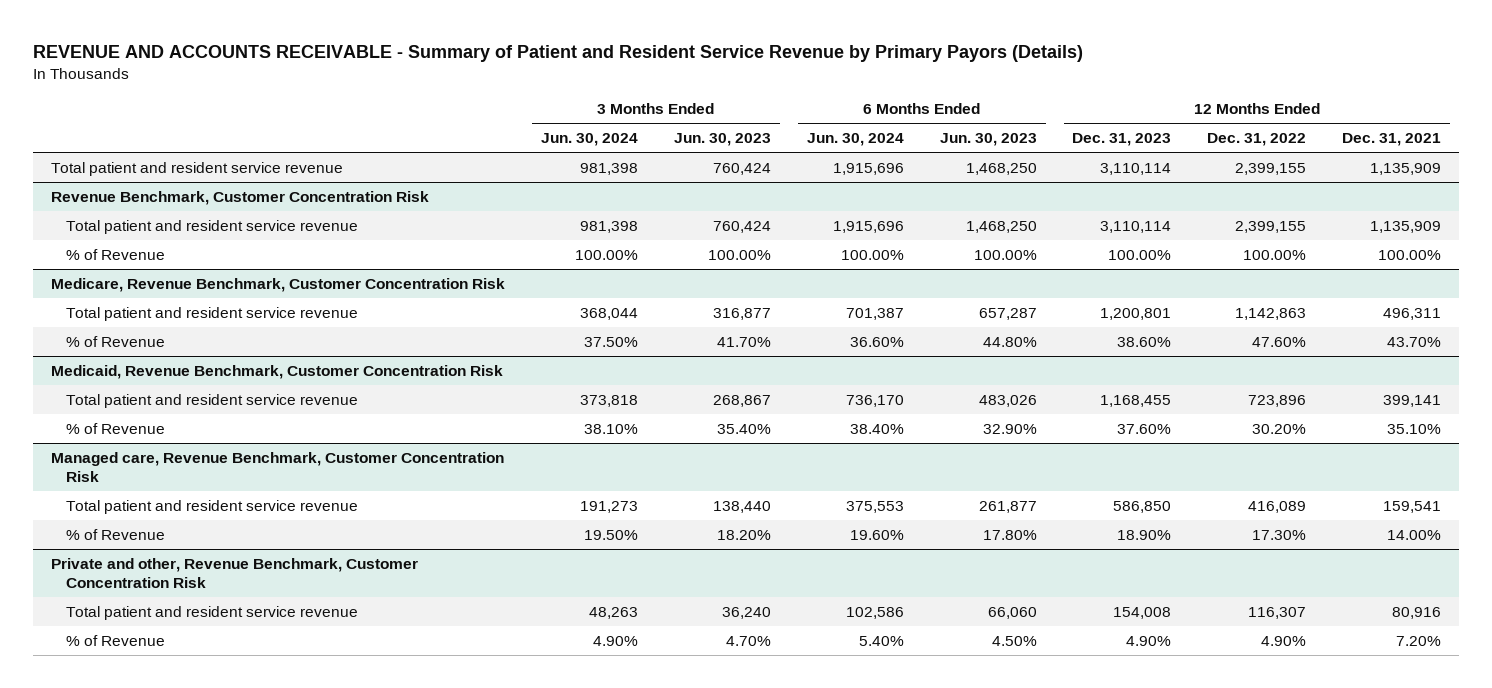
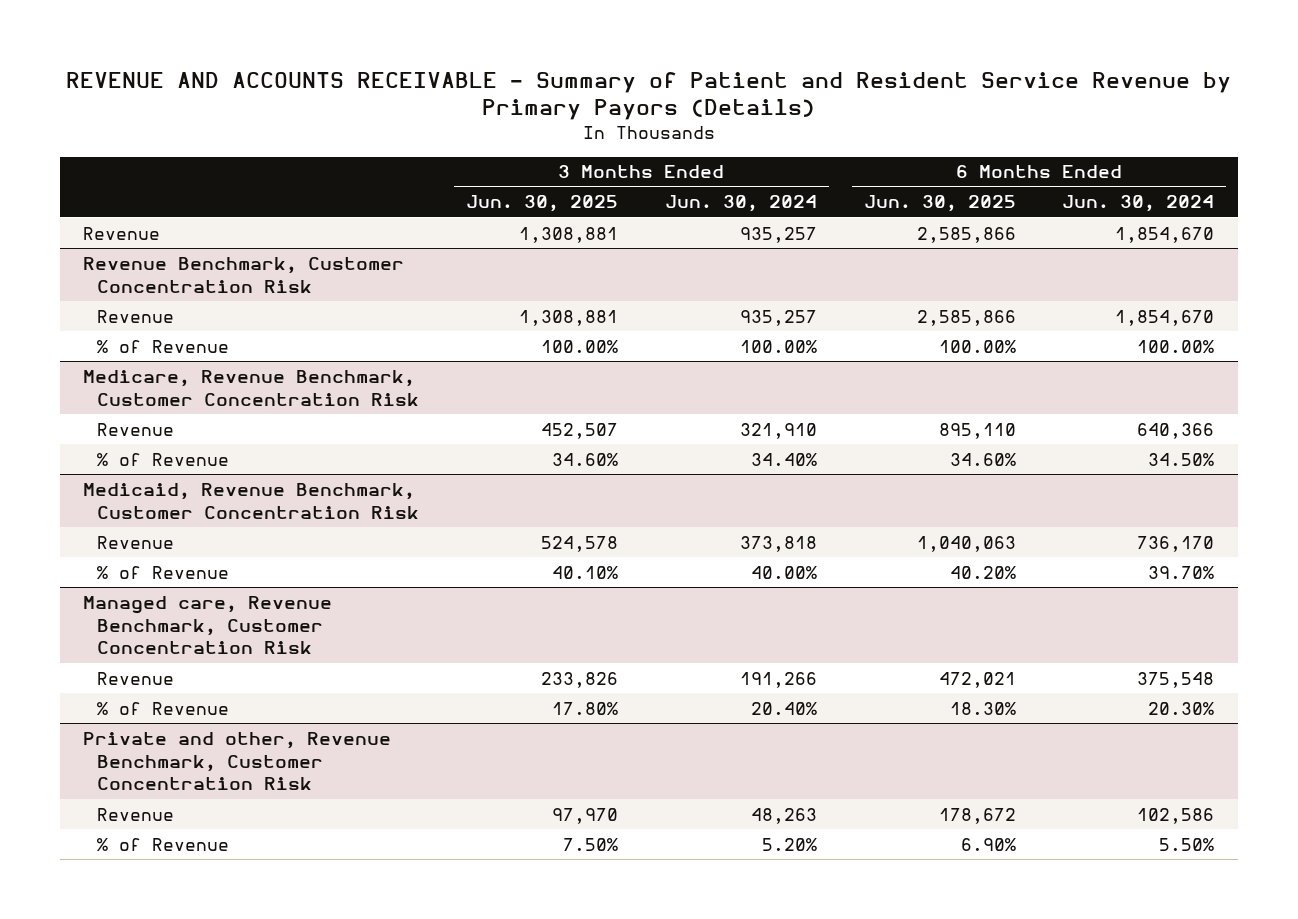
- | 3 Months Ended Jun. 30, 2024 | 3 Months Ended Jun. 30, 2023 | 6 Months Ended Jun. 30, 2024 | 6 Months Ended Jun. 30, 2023 | 12 Months Ended Dec. 31, 2023 | 12 Months Ended Dec. 31, 2022 | 12 Months Ended Dec. 31, 2021
+ | 3 Months Ended Jun. 30, 2025 | 3 Months Ended Jun. 30, 2024 | 6 Months Ended Jun. 30, 2025 | 6 Months Ended Jun. 30, 2024
- Total patient and resident service revenue | 981,398 | 760,424 | 1,915,696 | 1,468,250 | 3,110,114 | 2,399,155 | 1,135,909
+ Revenue | 1,308,881 | 935,257 | 2,585,866 | 1,854,670
@ Revenue Benchmark, Customer Concentration Risk
- Total patient and resident service revenue | 981,398 | 760,424 | 1,915,696 | 1,468,250 | 3,110,114 | 2,399,155 | 1,135,909
+ Revenue | 1,308,881 | 935,257 | 2,585,866 | 1,854,670
@ Medicare, Revenue Benchmark, Customer Concentration Risk
- Total patient and resident service revenue | 368,044 | 316,877 | 701,387 | 657,287 | 1,200,801 | 1,142,863 | 496,311
- % of Revenue | 37.50% | 41.70% | 36.60% | 44.80% | 38.60% | 47.60% | 43.70%
+ Revenue | 452,507 | 321,910 | 895,110 | 640,366
+ % of Revenue | 34.60% | 34.40% | 34.60% | 34.50%
@ Medicaid, Revenue Benchmark, Customer Concentration Risk
- Total patient and resident service revenue | 373,818 | 268,867 | 736,170 | 483,026 | 1,168,455 | 723,896 | 399,141
- % of Revenue | 38.10% | 35.40% | 38.40% | 32.90% | 37.60% | 30.20% | 35.10%
+ Revenue | 524,578 | 373,818 | 1,040,063 | 736,170
+ % of Revenue | 40.10% | 40.00% | 40.20% | 39.70%
@ Managed care, Revenue Benchmark, Customer Concentration Risk
- Total patient and resident service revenue | 191,273 | 138,440 | 375,553 | 261,877 | 586,850 | 416,089 | 159,541
- % of Revenue | 19.50% | 18.20% | 19.60% | 17.80% | 18.90% | 17.30% | 14.00%
+ Revenue | 233,826 | 191,266 | 472,021 | 375,548
+ % of Revenue | 17.80% | 20.40% | 18.30% | 20.30%
@ Private and other, Revenue Benchmark, Customer Concentration Risk
- Total patient and resident service revenue | 48,263 | 36,240 | 102,586 | 66,060 | 154,008 | 116,307 | 80,916
- % of Revenue | 4.90% | 4.70% | 5.40% | 4.50% | 4.90% | 4.90% | 7.20%
+ Revenue | 97,970 | 48,263 | 178,672 | 102,586
+ % of Revenue | 7.50% | 5.20% | 6.90% | 5.50%

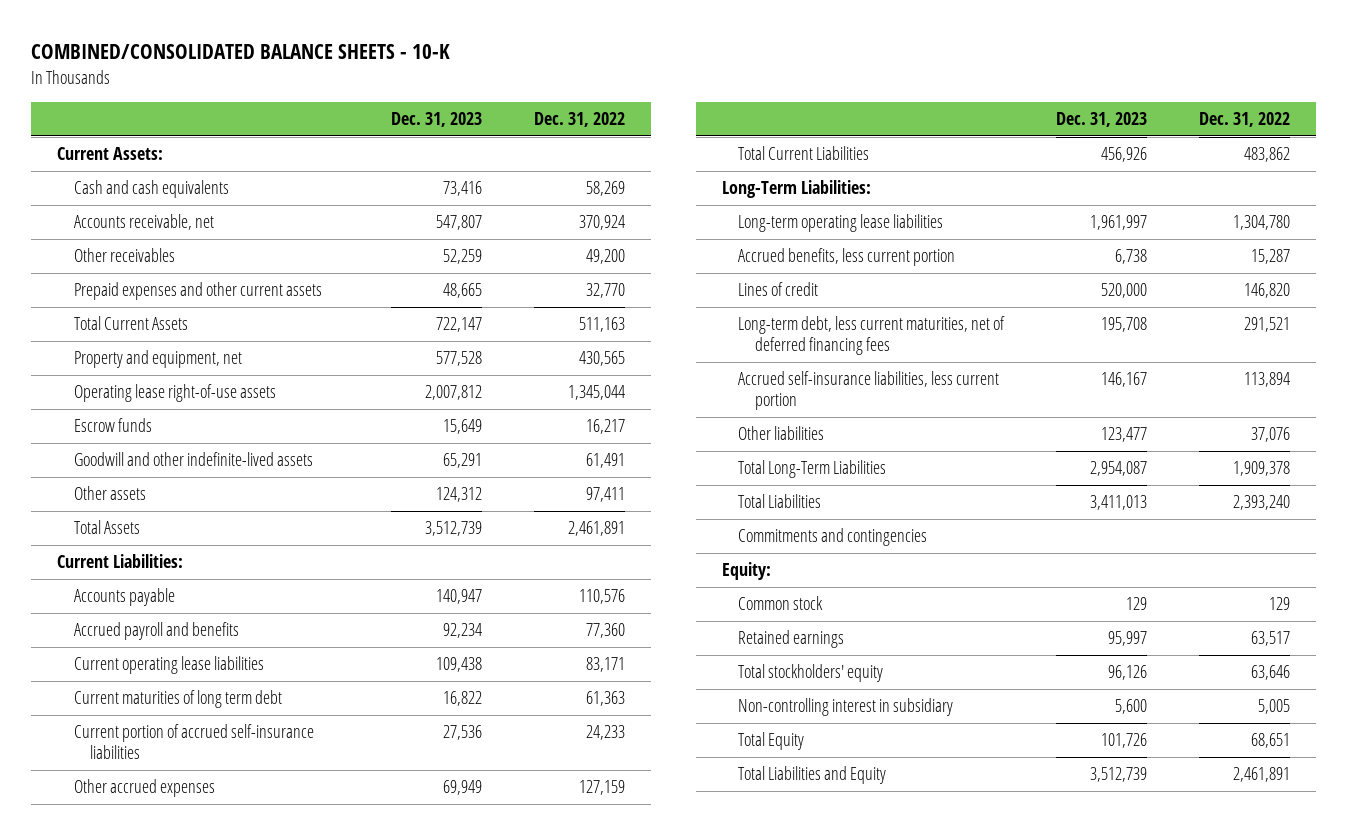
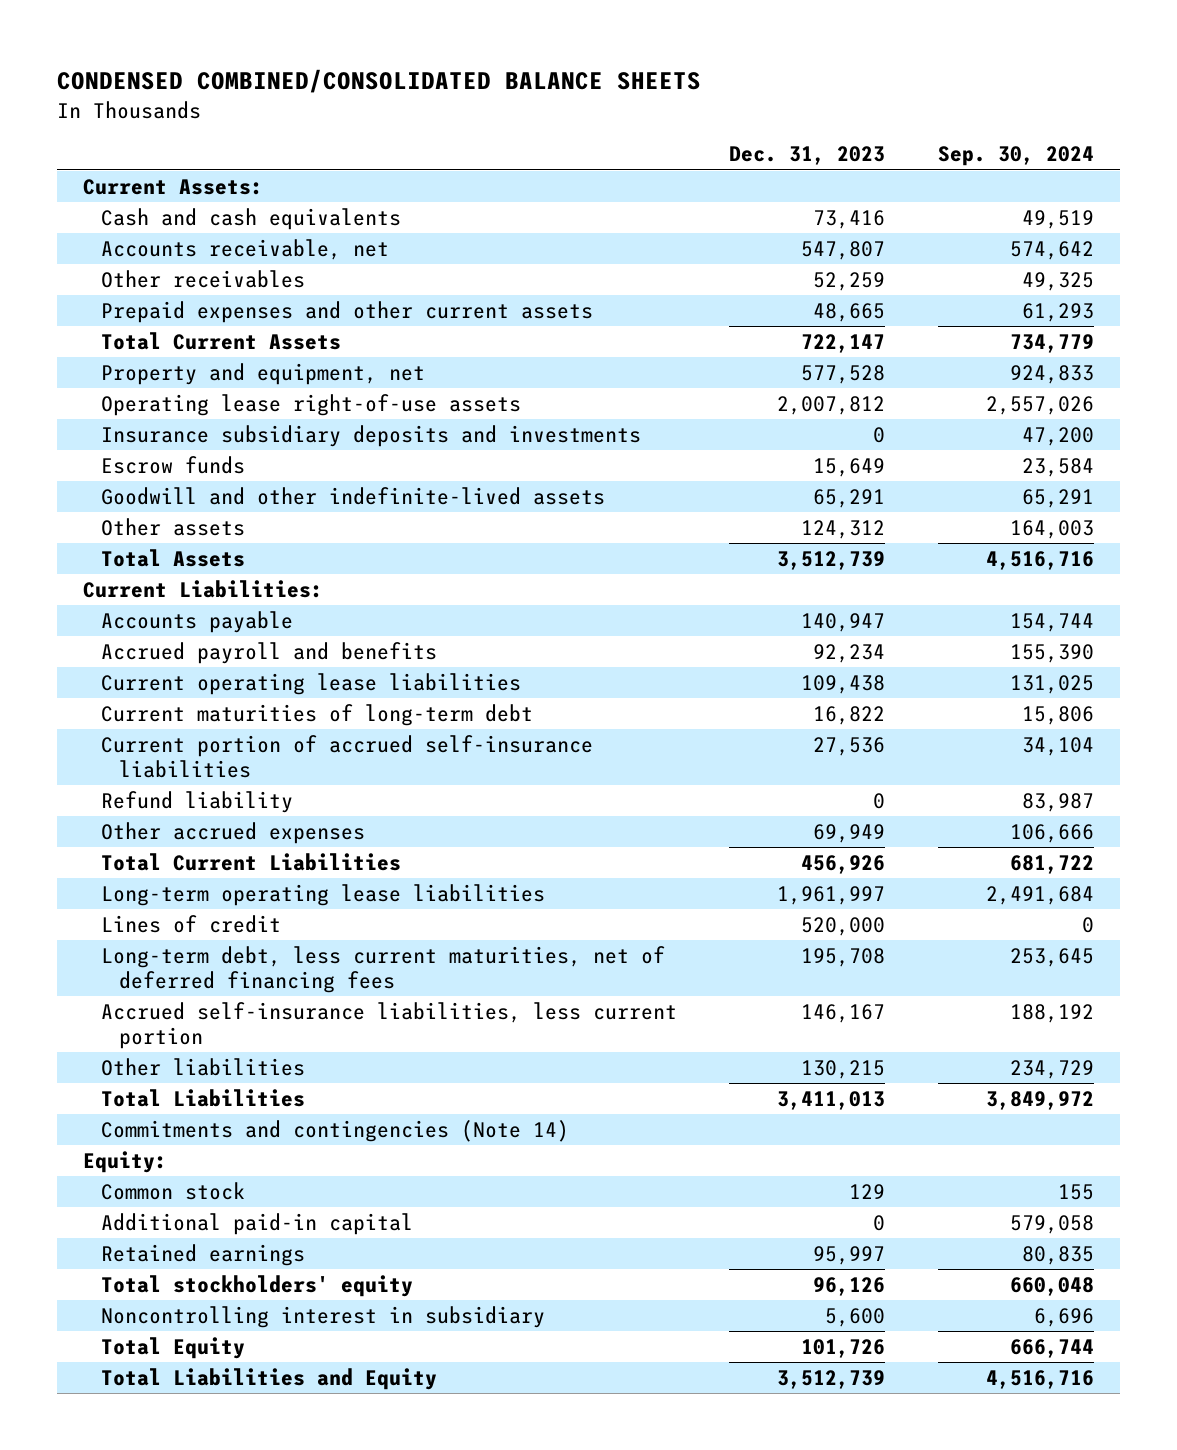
- COMBINED/CONSOLIDATED BALANCE SHEETS - 10-K
+ CONDENSED COMBINED/CONSOLIDATED BALANCE SHEETS
- | Dec. 31, 2023 | Dec. 31, 2022
+ | Dec. 31, 2023 | Sep. 30, 2024
+ Insurance subsidiary deposits and investments | 0 | 47,200
- Current maturities of long term debt | 16,822 | 61,363
+ Current maturities of long-term debt | 16,822 | 15,806
+ Refund liability | 0 | 83,987
- Long-Term Liabilities:
- Accrued benefits, less current portion | 6,738 | 15,287
- Other liabilities | 123,477 | 37,076
- Total Long-Term Liabilities | 2,954,087 | 1,909,378
+ Other liabilities | 130,215 | 234,729
- Commitments and contingencies
+ Commitments and contingencies (Note 14)
+ Additional paid-in capital | 0 | 579,058
- Non-controlling interest in subsidiary | 5,600 | 5,005
+ Noncontrolling interest in subsidiary | 5,600 | 6,696

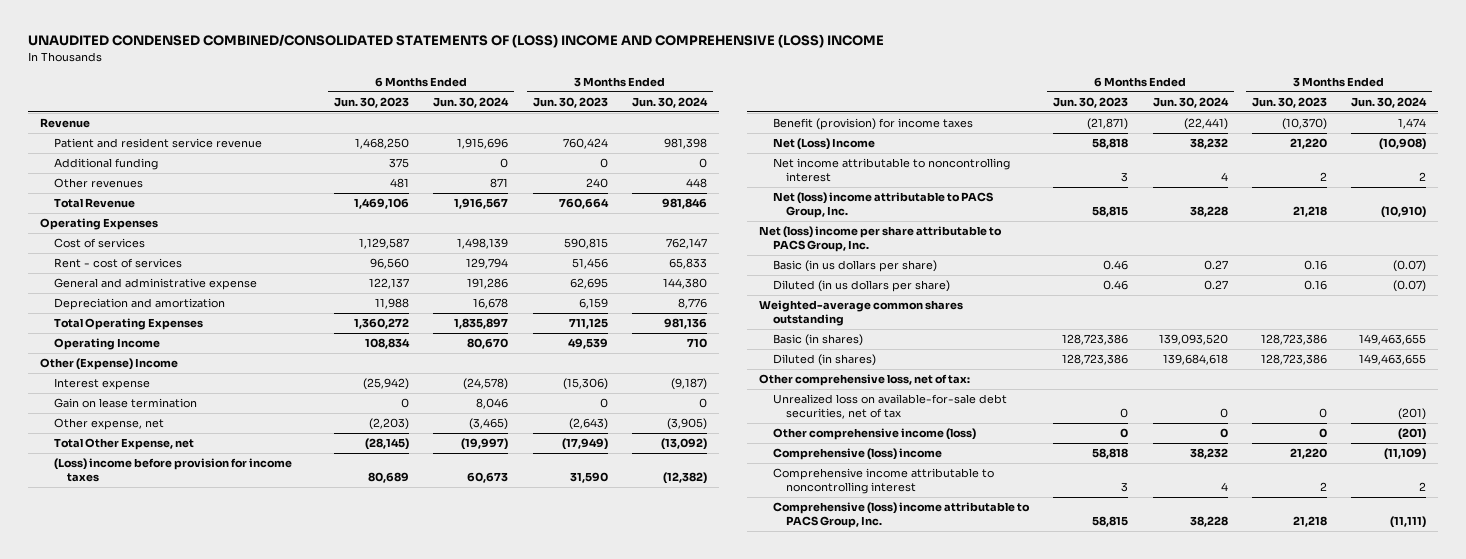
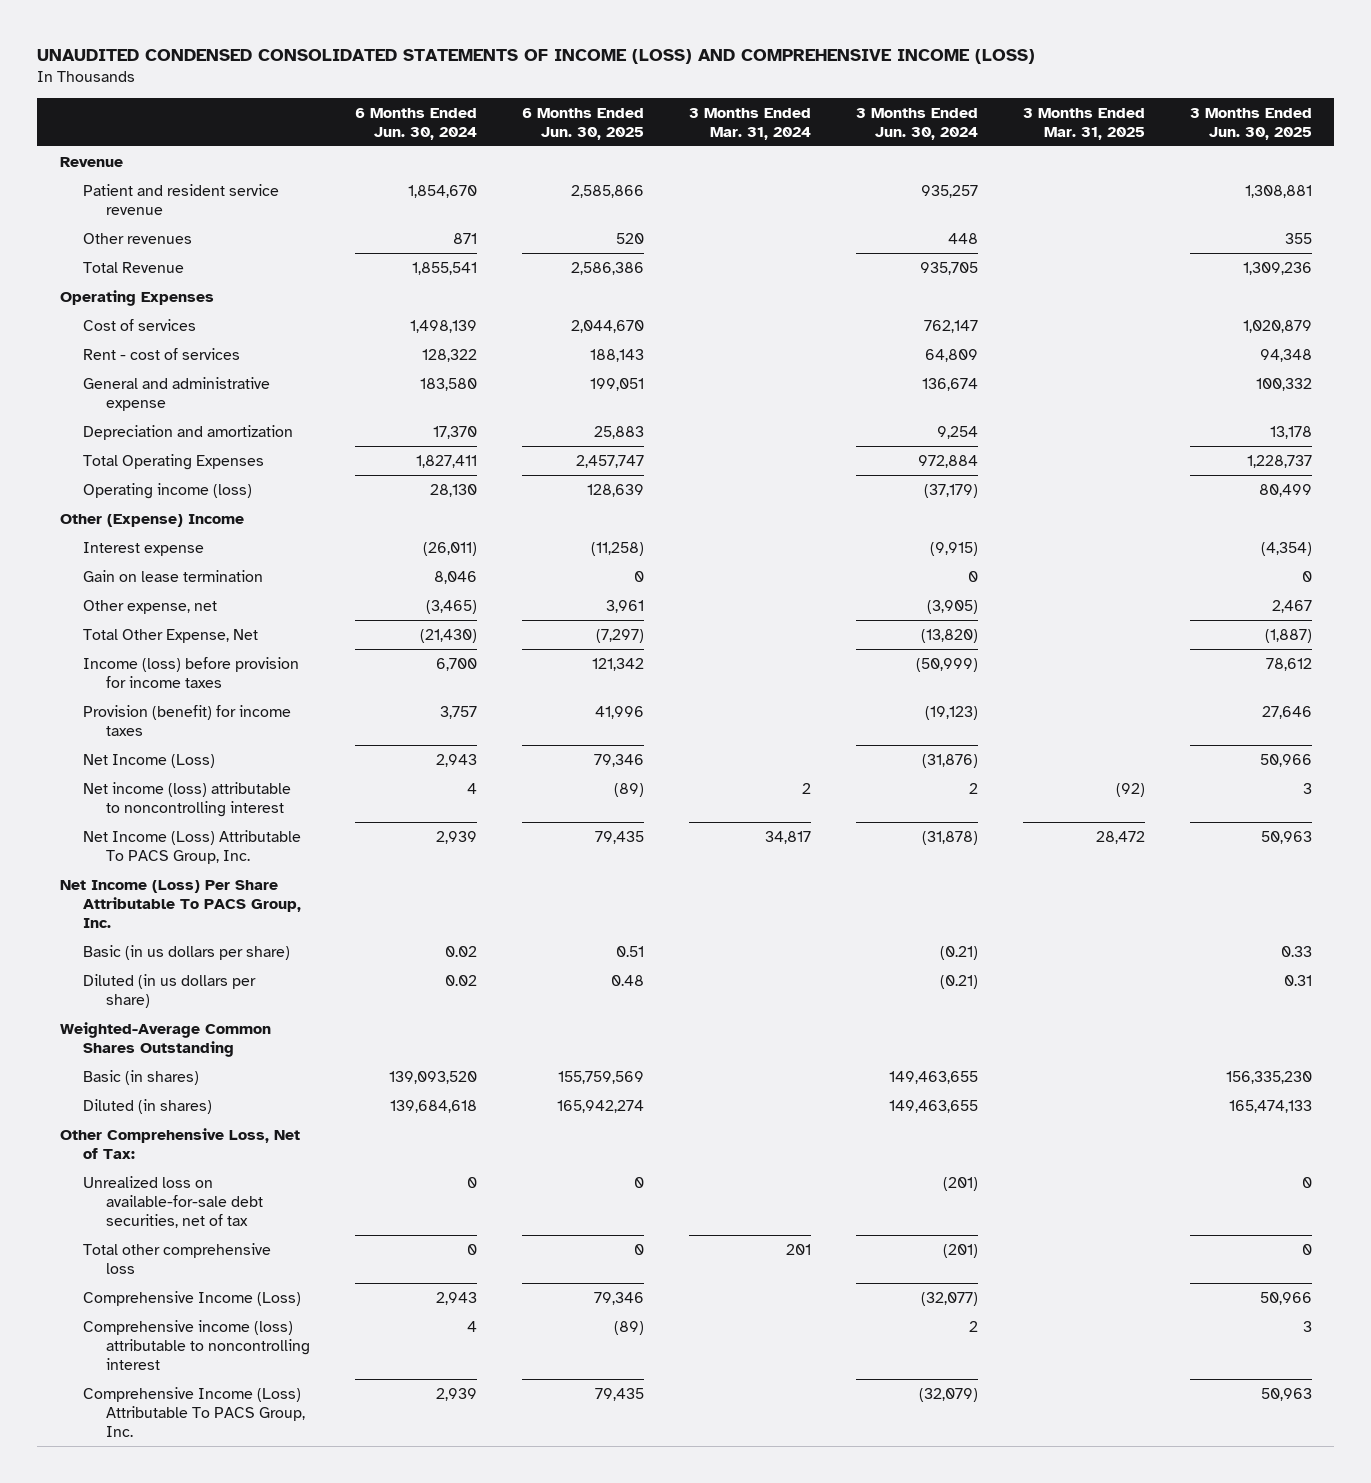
- UNAUDITED CONDENSED COMBINED/CONSOLIDATED STATEMENTS OF (LOSS) INCOME AND COMPREHENSIVE (LOSS) INCOME
+ UNAUDITED CONDENSED CONSOLIDATED STATEMENTS OF INCOME (LOSS) AND COMPREHENSIVE INCOME (LOSS)
- | 6 Months Ended Jun. 30, 2023 | 6 Months Ended Jun. 30, 2024 | 3 Months Ended Jun. 30, 2023 | 3 Months Ended Jun. 30, 2024
+ | 6 Months Ended Jun. 30, 2024 | 6 Months Ended Jun. 30, 2025 | 3 Months Ended Mar. 31, 2024 | 3 Months Ended Jun. 30, 2024 | 3 Months Ended Mar. 31, 2025 | 3 Months Ended Jun. 30, 2025
- Patient and resident service revenue | 1,468,250 | 1,915,696 | 760,424 | 981,398
- Additional funding | 375 | 0 | 0 | 0
+ Patient and resident service revenue | 1,854,670 | 2,585,866 | | 935,257 | | 1,308,881
- Total Revenue | 1,469,106 | 1,916,567 | 760,664 | 981,846
+ Total Revenue | 1,855,541 | 2,586,386 | | 935,705 | | 1,309,236
- Rent - cost of services | 96,560 | 129,794 | 51,456 | 65,833
- General and administrative expense | 122,137 | 191,286 | 62,695 | 144,380
- Depreciation and amortization | 11,988 | 16,678 | 6,159 | 8,776
- Total Operating Expenses | 1,360,272 | 1,835,897 | 711,125 | 981,136
- Operating Income | 108,834 | 80,670 | 49,539 | 710
+ Rent - cost of services | 128,322 | 188,143 | | 64,809 | | 94,348
+ General and administrative expense | 183,580 | 199,051 | | 136,674 | | 100,332
+ Depreciation and amortization | 17,370 | 25,883 | | 9,254 | | 13,178
+ Total Operating Expenses | 1,827,411 | 2,457,747 | | 972,884 | | 1,228,737
+ Operating income (loss) | 28,130 | 128,639 | | (37,179) | | 80,499
- Interest expense | (25,942) | (24,578) | (15,306) | (9,187)
+ Interest expense | (26,011) | (11,258) | | (9,915) | | (4,354)
- Total Other Expense, net | (28,145) | (19,997) | (17,949) | (13,092)
- (Loss) income before provision for income taxes | 80,689 | 60,673 | 31,590 | (12,382)
- Benefit (provision) for income taxes | (21,871) | (22,441) | (10,370) | 1,474
- Net (Loss) Income | 58,818 | 38,232 | 21,220 | (10,908)
- Net income attributable to noncontrolling interest | 3 | 4 | 2 | 2
- Net (loss) income attributable to PACS Group, Inc. | 58,815 | 38,228 | 21,218 | (10,910)
- Net (loss) income per share attributable to PACS Group, Inc.
- Basic (in us dollars per share) | 0.46 | 0.27 | 0.16 | (0.07)
- Diluted (in us dollars per share) | 0.46 | 0.27 | 0.16 | (0.07)
- Weighted-average common shares outstanding
+ Total Other Expense, Net | (21,430) | (7,297) | | (13,820) | | (1,887)
+ Income (loss) before provision for income taxes | 6,700 | 121,342 | | (50,999) | | 78,612
+ Provision (benefit) for income taxes | 3,757 | 41,996 | | (19,123) | | 27,646
+ Net Income (Loss) | 2,943 | 79,346 | | (31,876) | | 50,966
+ Net income (loss) attributable to noncontrolling interest | 4 | (89) | 2 | 2 | (92) | 3
+ Net Income (Loss) Attributable To PACS Group, Inc. | 2,939 | 79,435 | 34,817 | (31,878) | 28,472 | 50,963
+ Net Income (Loss) Per Share Attributable To PACS Group, Inc.
+ Basic (in us dollars per share) | 0.02 | 0.51 | | (0.21) | | 0.33
+ Diluted (in us dollars per share) | 0.02 | 0.48 | | (0.21) | | 0.31
+ Weighted-Average Common Shares Outstanding
- Other comprehensive loss, net of tax:
+ Other Comprehensive Loss, Net of Tax:
- Other comprehensive income (loss) | 0 | 0 | 0 | (201)
- Comprehensive (loss) income | 58,818 | 38,232 | 21,220 | (11,109)
- Comprehensive income attributable to noncontrolling interest | 3 | 4 | 2 | 2
- Comprehensive (loss) income attributable to PACS Group, Inc. | 58,815 | 38,228 | 21,218 | (11,111)
+ Total other comprehensive loss | 0 | 0 | 201 | (201) | | 0
+ Comprehensive Income (Loss) | 2,943 | 79,346 | | (32,077) | | 50,966
+ Comprehensive income (loss) attributable to noncontrolling interest | 4 | (89) | | 2 | | 3
+ Comprehensive Income (Loss) Attributable To PACS Group, Inc. | 2,939 | 79,435 | | (32,079) | | 50,963

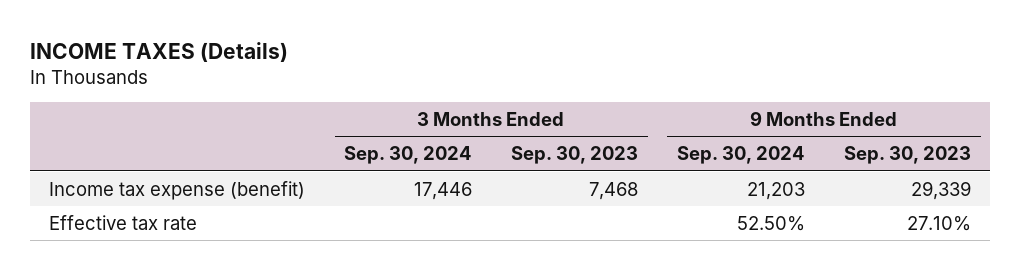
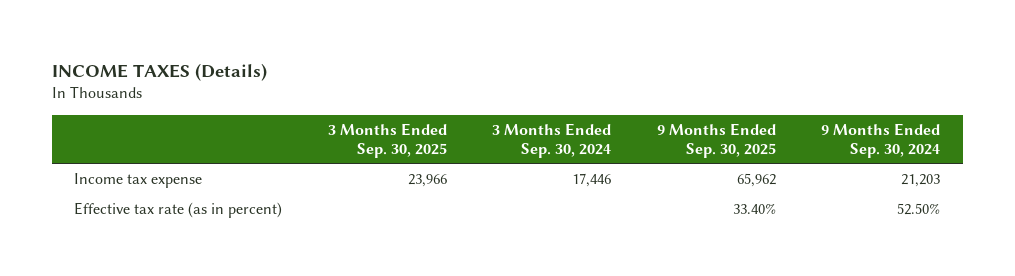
- | 3 Months Ended Sep. 30, 2024 | 3 Months Ended Sep. 30, 2023 | 9 Months Ended Sep. 30, 2024 | 9 Months Ended Sep. 30, 2023
+ | 3 Months Ended Sep. 30, 2025 | 3 Months Ended Sep. 30, 2024 | 9 Months Ended Sep. 30, 2025 | 9 Months Ended Sep. 30, 2024
- Income tax expense (benefit) | 17,446 | 7,468 | 21,203 | 29,339
- Effective tax rate | | | 52.50% | 27.10%
+ Income tax expense | 23,966 | 17,446 | 65,962 | 21,203
+ Effective tax rate (as in percent) | | | 33.40% | 52.50%

